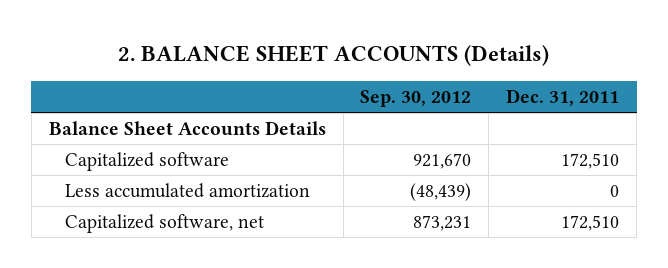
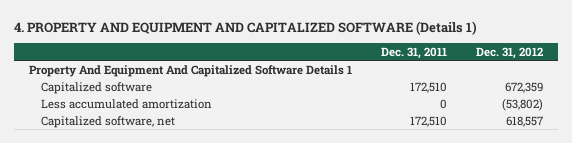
- 2. BALANCE SHEET ACCOUNTS (Details)
+ 4. PROPERTY AND EQUIPMENT AND CAPITALIZED SOFTWARE (Details 1)
- | Sep. 30, 2012 | Dec. 31, 2011
+ | Dec. 31, 2011 | Dec. 31, 2012
- Balance Sheet Accounts Details
+ Property And Equipment And Capitalized Software Details 1

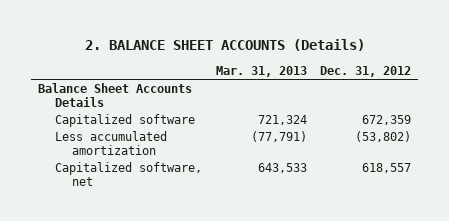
- 4. PROPERTY AND EQUIPMENT AND CAPITALIZED SOFTWARE (Details 1)
+ 2. BALANCE SHEET ACCOUNTS (Details)
- | Dec. 31, 2011 | Dec. 31, 2012
+ | Mar. 31, 2013 | Dec. 31, 2012
- Property And Equipment And Capitalized Software Details 1
+ Balance Sheet Accounts Details

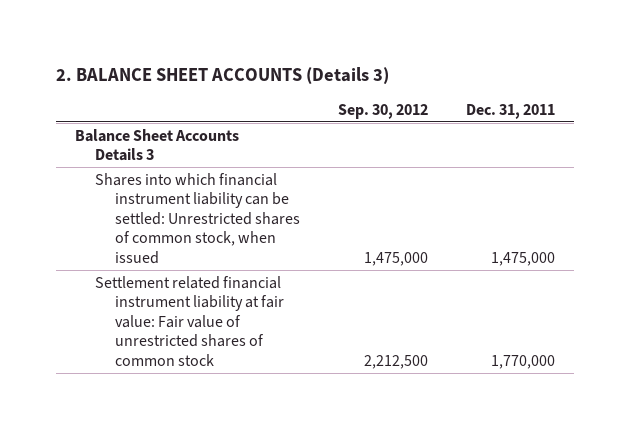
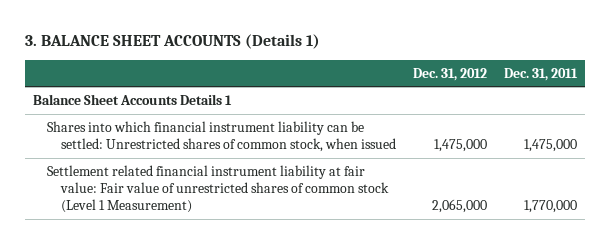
- 2. BALANCE SHEET ACCOUNTS (Details 3)
+ 3. BALANCE SHEET ACCOUNTS (Details 1)
- | Sep. 30, 2012 | Dec. 31, 2011
+ | Dec. 31, 2012 | Dec. 31, 2011
- Balance Sheet Accounts Details 3
+ Balance Sheet Accounts Details 1
- Settlement related financial instrument liability at fair value: Fair value of unrestricted shares of common stock | 2,212,500 | 1,770,000
+ Settlement related financial instrument liability at fair value: Fair value of unrestricted shares of common stock (Level 1 Measurement) | 2,065,000 | 1,770,000

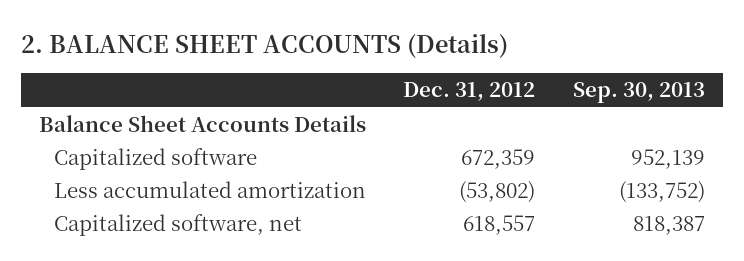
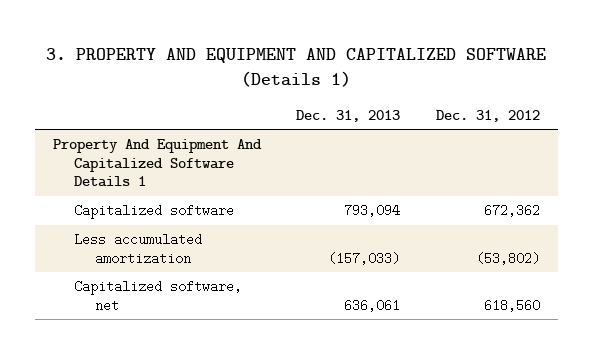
- 2. BALANCE SHEET ACCOUNTS (Details)
+ 3. PROPERTY AND EQUIPMENT AND CAPITALIZED SOFTWARE (Details 1)
- | Dec. 31, 2012 | Sep. 30, 2013
+ | Dec. 31, 2013 | Dec. 31, 2012
- Balance Sheet Accounts Details
- Capitalized software | 672,359 | 952,139
+ Property And Equipment And Capitalized Software Details 1
+ Capitalized software | 793,094 | 672,362
- Capitalized software, net | 618,557 | 818,387
+ Capitalized software, net | 636,061 | 618,560

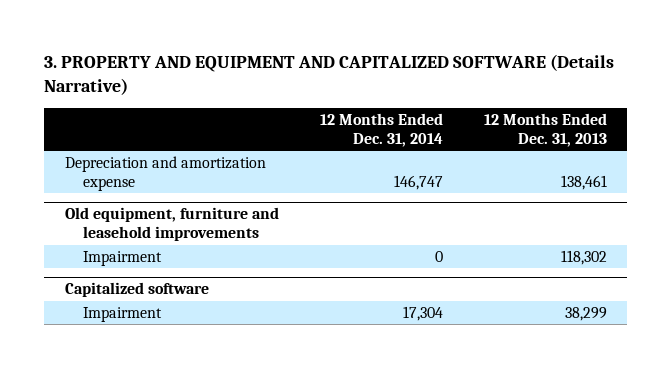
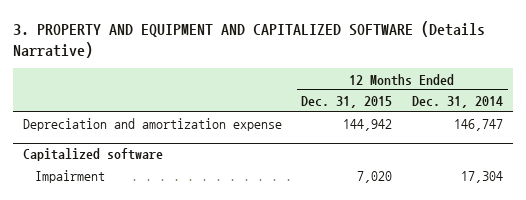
- | 12 Months Ended Dec. 31, 2014 | 12 Months Ended Dec. 31, 2013
+ | 12 Months Ended Dec. 31, 2015 | 12 Months Ended Dec. 31, 2014
- Old equipment, furniture and leasehold improvements
- Impairment | 0 | 118,302

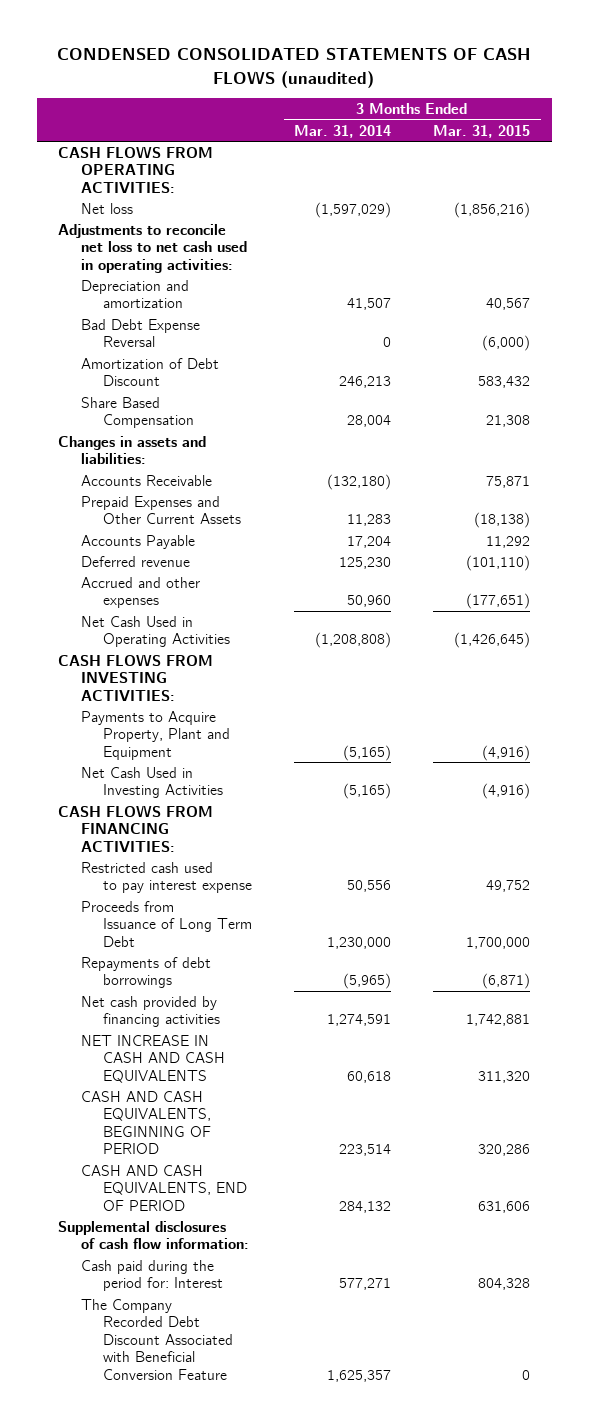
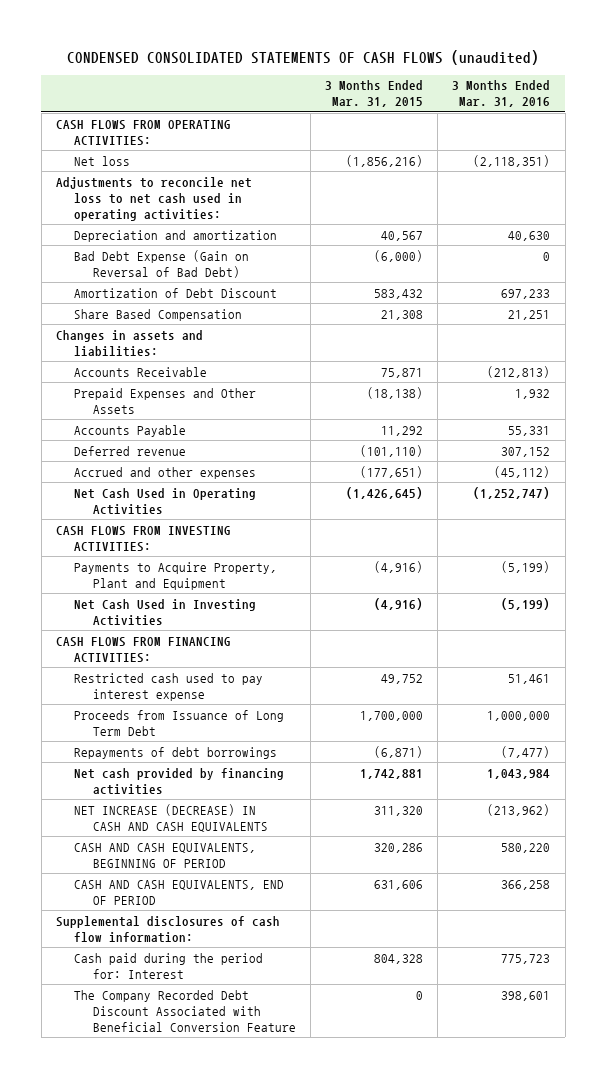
- | 3 Months Ended Mar. 31, 2014 | 3 Months Ended Mar. 31, 2015
+ | 3 Months Ended Mar. 31, 2015 | 3 Months Ended Mar. 31, 2016
- Bad Debt Expense Reversal | 0 | (6,000)
+ Bad Debt Expense (Gain on Reversal of Bad Debt) | (6,000) | 0
- Prepaid Expenses and Other Current Assets | 11,283 | (18,138)
+ Prepaid Expenses and Other Assets | (18,138) | 1,932
- NET INCREASE IN CASH AND CASH EQUIVALENTS | 60,618 | 311,320
+ NET INCREASE (DECREASE) IN CASH AND CASH EQUIVALENTS | 311,320 | (213,962)

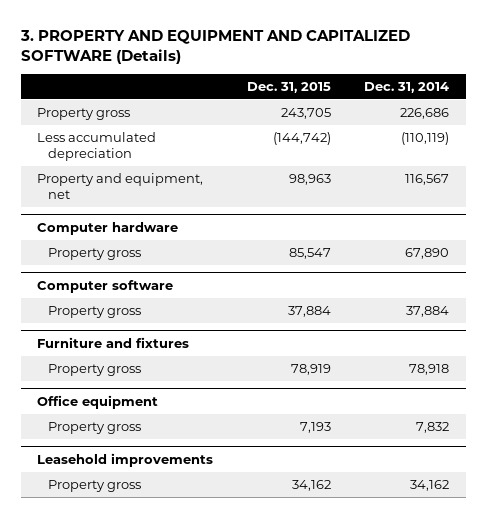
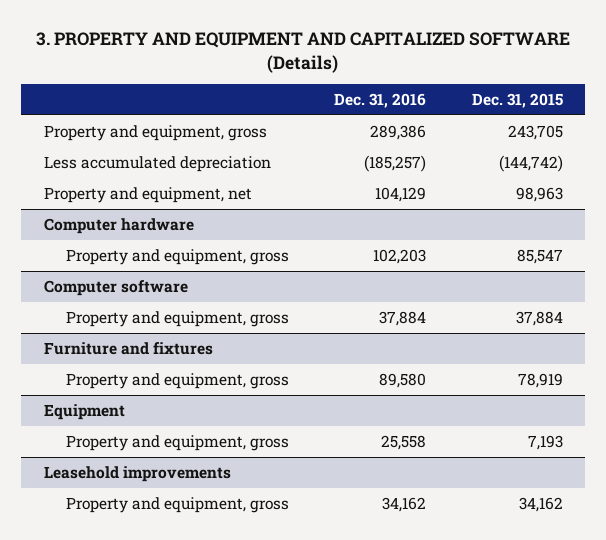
- | Dec. 31, 2015 | Dec. 31, 2014
+ | Dec. 31, 2016 | Dec. 31, 2015
- Property gross | 243,705 | 226,686
+ Property and equipment, gross | 289,386 | 243,705
@ Computer hardware
- Property gross | 85,547 | 67,890
+ Property and equipment, gross | 102,203 | 85,547
@ Computer software
- Property gross | 37,884 | 37,884
+ Property and equipment, gross | 37,884 | 37,884
@ Furniture and fixtures
- Property gross | 78,919 | 78,918
- Office equipment
- Property gross | 7,193 | 7,832
@ Furniture and fixtures
+ Property and equipment, gross | 89,580 | 78,919
+ Equipment
+ Property and equipment, gross | 25,558 | 7,193
@ Leasehold improvements
- Property gross | 34,162 | 34,162
+ Property and equipment, gross | 34,162 | 34,162

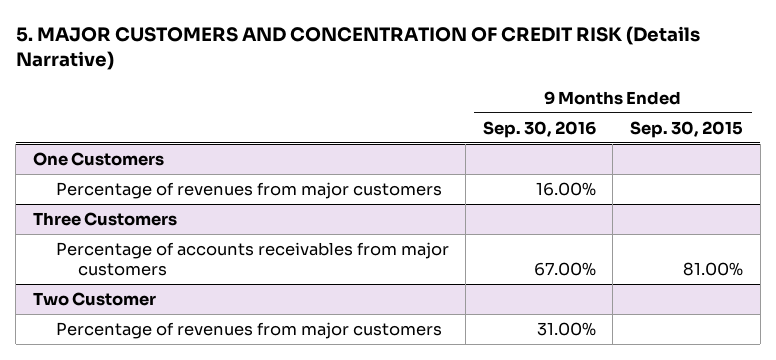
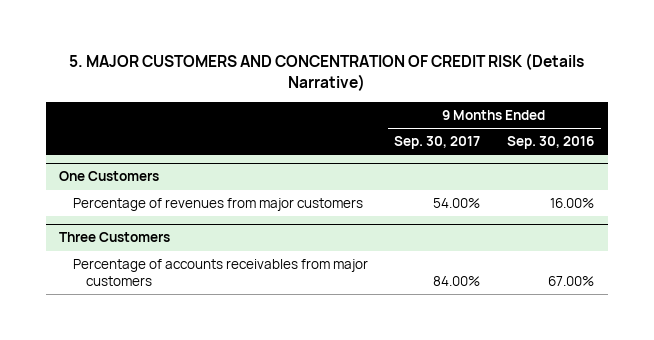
- | 9 Months Ended Sep. 30, 2016 | 9 Months Ended Sep. 30, 2015
+ | 9 Months Ended Sep. 30, 2017 | 9 Months Ended Sep. 30, 2016
- Two Customer
- Percentage of revenues from major customers | 31.00% |

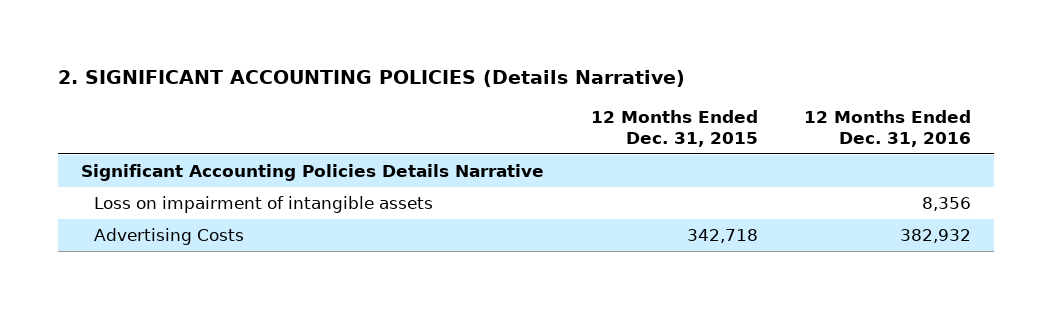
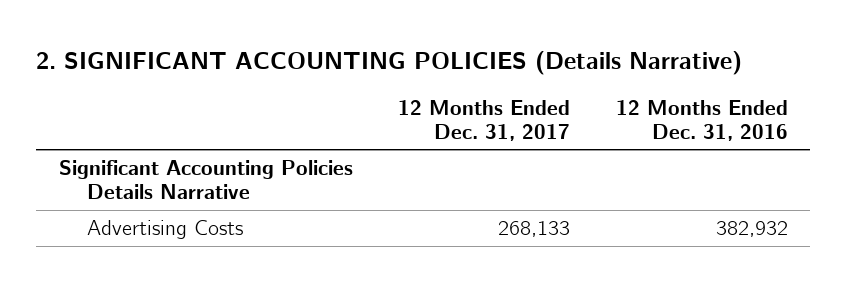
- | 12 Months Ended Dec. 31, 2015 | 12 Months Ended Dec. 31, 2016
+ | 12 Months Ended Dec. 31, 2017 | 12 Months Ended Dec. 31, 2016
- Loss on impairment of intangible assets | | 8,356

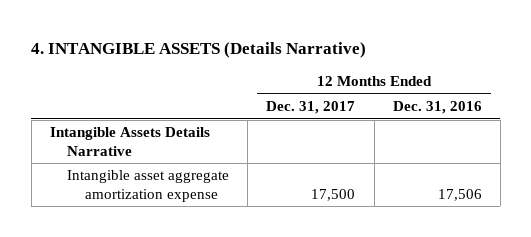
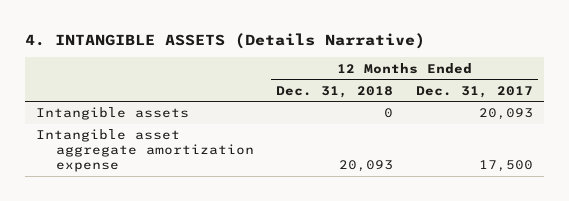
- | 12 Months Ended Dec. 31, 2017 | 12 Months Ended Dec. 31, 2016
+ | 12 Months Ended Dec. 31, 2018 | 12 Months Ended Dec. 31, 2017
- Intangible Assets Details Narrative
+ Intangible assets | 0 | 20,093

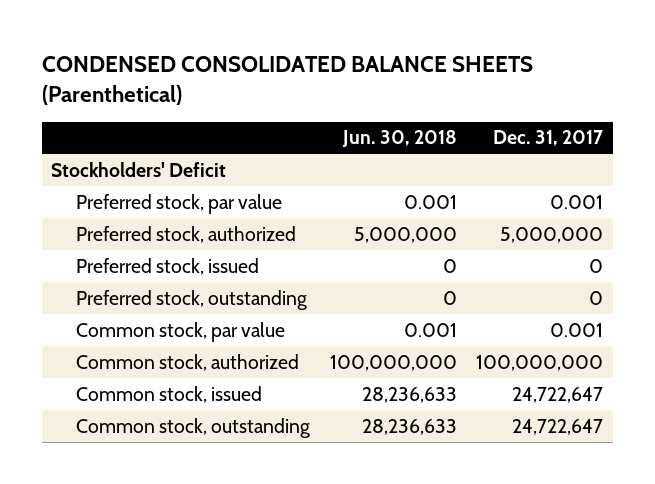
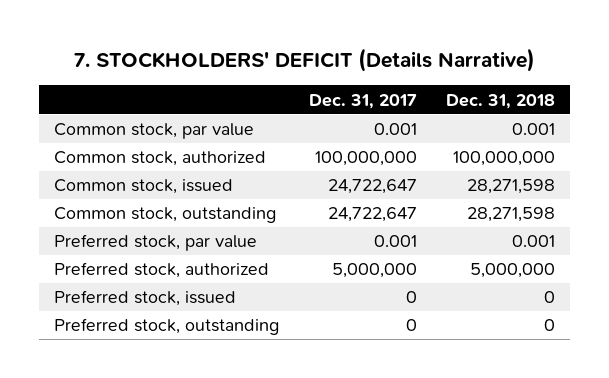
- CONDENSED CONSOLIDATED BALANCE SHEETS (Parenthetical)
+ 7. STOCKHOLDERS' DEFICIT (Details Narrative)
- | Jun. 30, 2018 | Dec. 31, 2017
+ | Dec. 31, 2017 | Dec. 31, 2018
- Stockholders' Deficit
moved down: Preferred stock, par value | 0.001 | 0.001
moved down: Preferred stock, authorized | 5,000,000 | 5,000,000
moved down: Preferred stock, issued | 0 | 0
moved down: Preferred stock, outstanding | 0 | 0

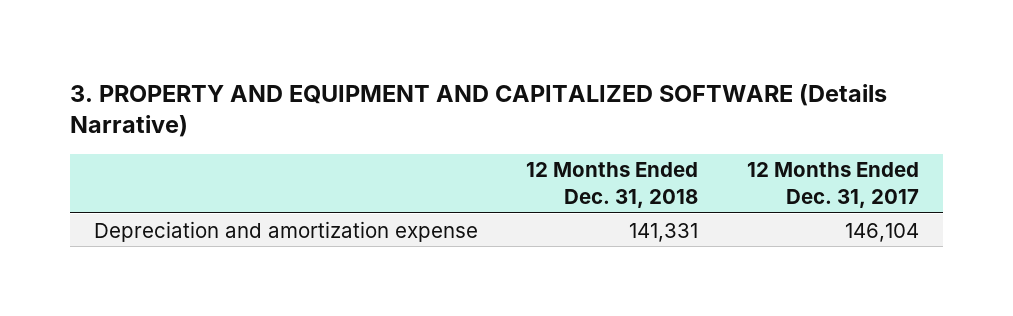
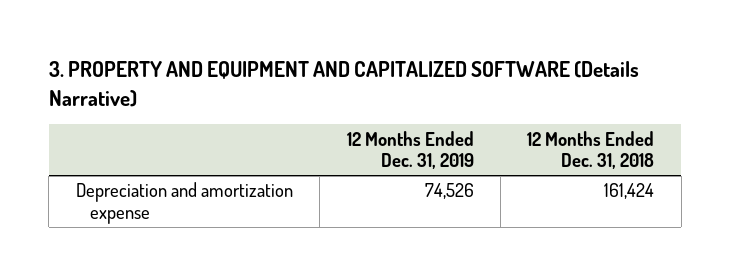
- | 12 Months Ended Dec. 31, 2018 | 12 Months Ended Dec. 31, 2017
+ | 12 Months Ended Dec. 31, 2019 | 12 Months Ended Dec. 31, 2018
- Depreciation and amortization expense | 141,331 | 146,104
+ Depreciation and amortization expense | 74,526 | 161,424

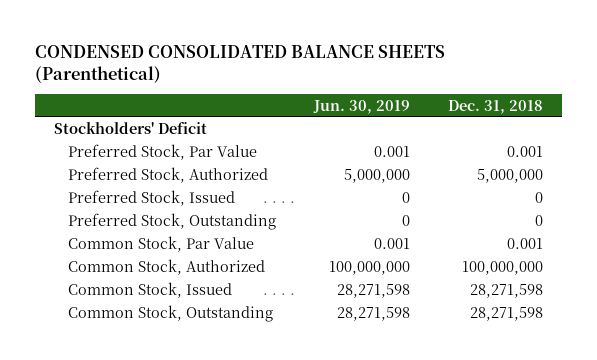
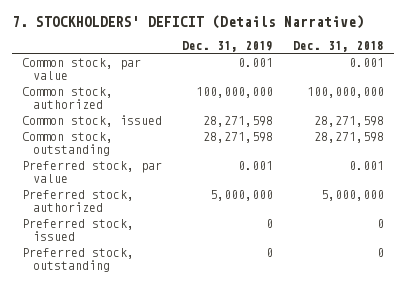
- CONDENSED CONSOLIDATED BALANCE SHEETS (Parenthetical)
+ 7. STOCKHOLDERS' DEFICIT (Details Narrative)
- | Jun. 30, 2019 | Dec. 31, 2018
+ | Dec. 31, 2019 | Dec. 31, 2018
- Stockholders' Deficit
- Preferred Stock, Par Value | 0.001 | 0.001
- Preferred Stock, Authorized | 5,000,000 | 5,000,000
- Preferred Stock, Issued | 0 | 0
- Preferred Stock, Outstanding | 0 | 0
- Common Stock, Par Value | 0.001 | 0.001
- Common Stock, Authorized | 100,000,000 | 100,000,000
- Common Stock, Issued | 28,271,598 | 28,271,598
- Common Stock, Outstanding | 28,271,598 | 28,271,598
+ Common stock, par value | 0.001 | 0.001
+ Common stock, authorized | 100,000,000 | 100,000,000
+ Common stock, issued | 28,271,598 | 28,271,598
+ Common stock, outstanding | 28,271,598 | 28,271,598
+ Preferred stock, par value | 0.001 | 0.001
+ Preferred stock, authorized | 5,000,000 | 5,000,000
+ Preferred stock, issued | 0 | 0
+ Preferred stock, outstanding | 0 | 0

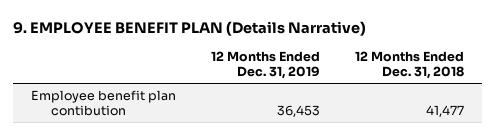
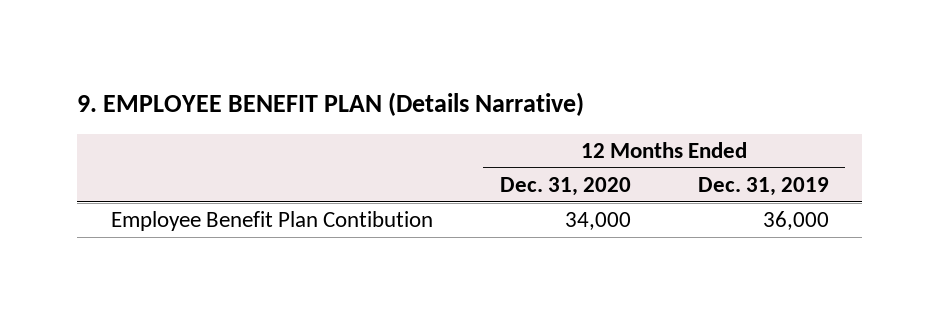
- | 12 Months Ended Dec. 31, 2019 | 12 Months Ended Dec. 31, 2018
+ | 12 Months Ended Dec. 31, 2020 | 12 Months Ended Dec. 31, 2019
- Employee benefit plan contibution | 36,453 | 41,477
+ Employee Benefit Plan Contibution | 34,000 | 36,000

